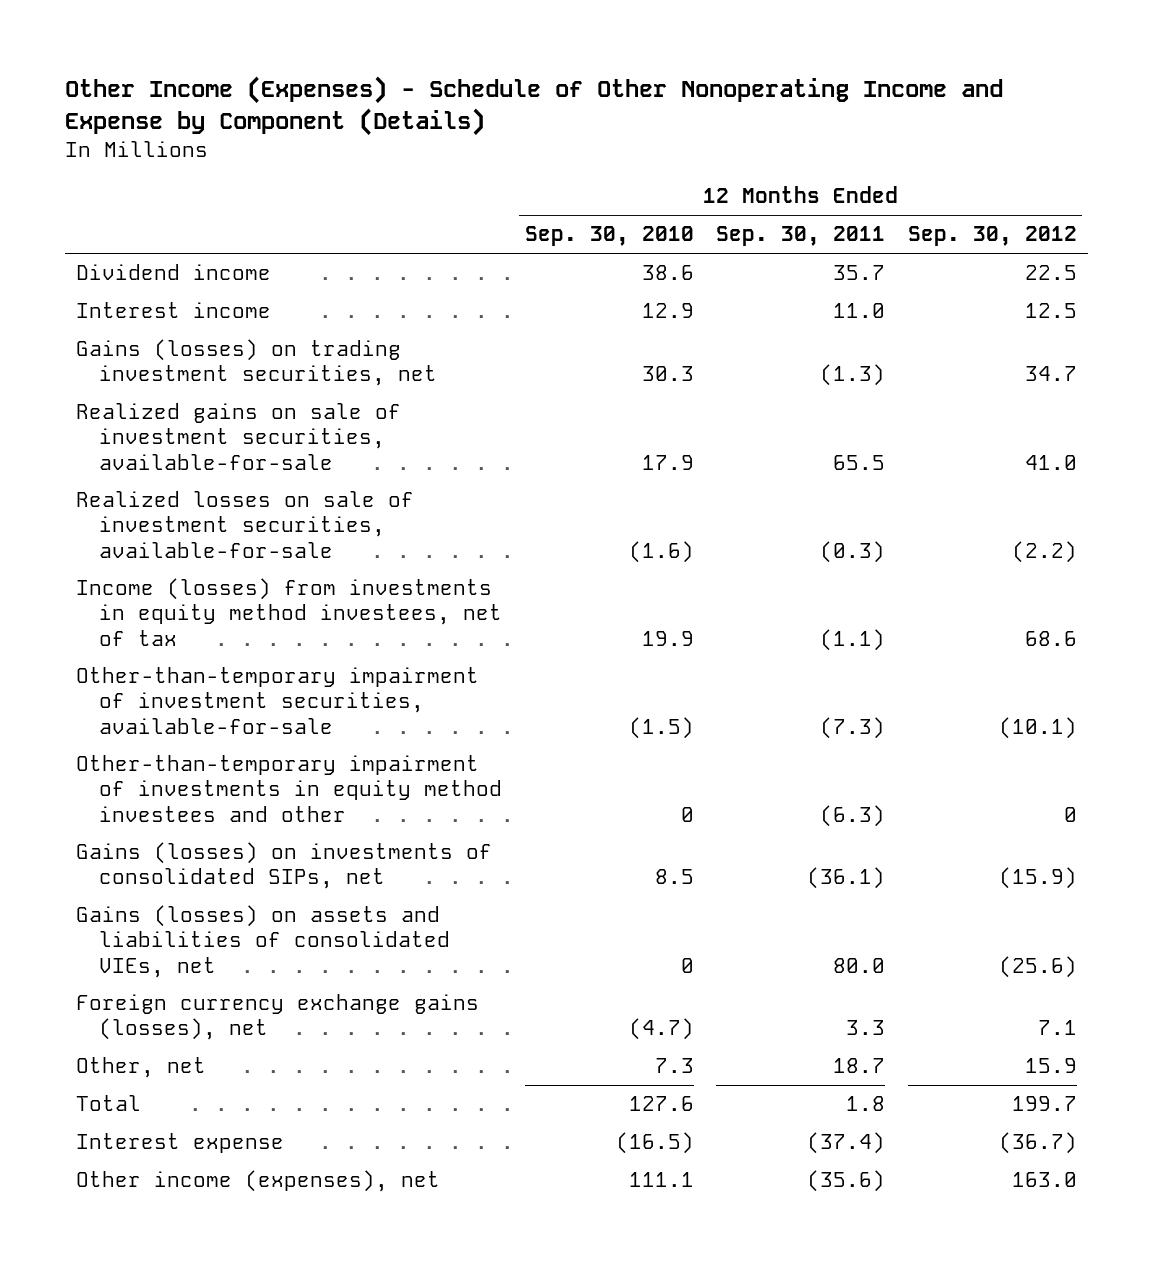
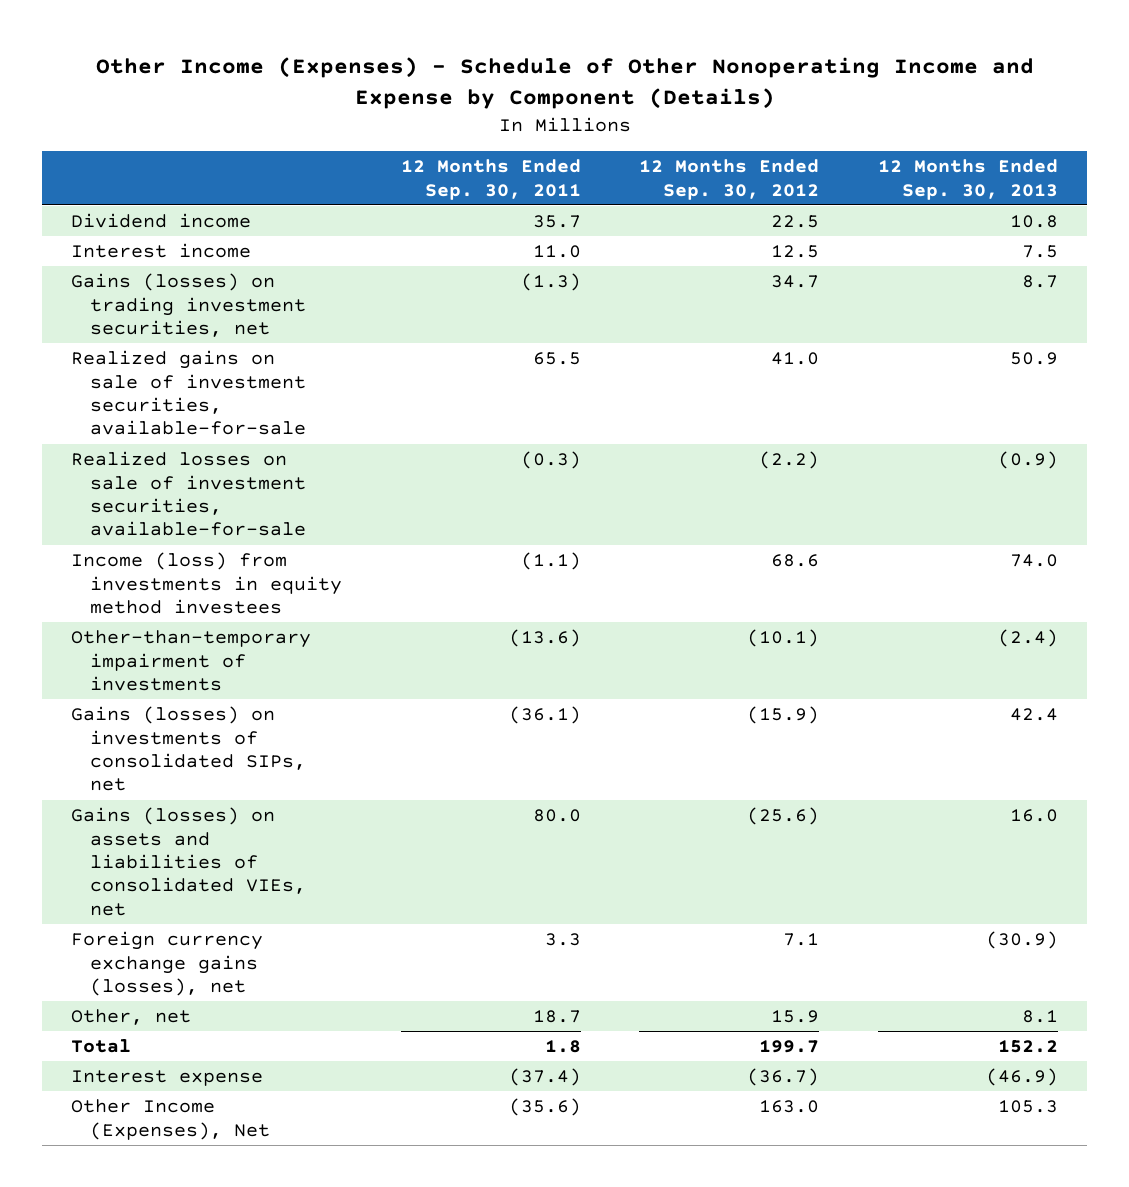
- | 12 Months Ended Sep. 30, 2010 | 12 Months Ended Sep. 30, 2011 | 12 Months Ended Sep. 30, 2012
+ | 12 Months Ended Sep. 30, 2011 | 12 Months Ended Sep. 30, 2012 | 12 Months Ended Sep. 30, 2013
- Income (losses) from investments in equity method investees, net of tax | 19.9 | (1.1) | 68.6
- Other-than-temporary impairment of investment securities, available-for-sale | (1.5) | (7.3) | (10.1)
- Other-than-temporary impairment of investments in equity method investees and other | 0 | (6.3) | 0
+ Income (loss) from investments in equity method investees | (1.1) | 68.6 | 74.0
+ Other-than-temporary impairment of investments | (13.6) | (10.1) | (2.4)
- Other income (expenses), net | 111.1 | (35.6) | 163.0
+ Other Income (Expenses), Net | (35.6) | 163.0 | 105.3

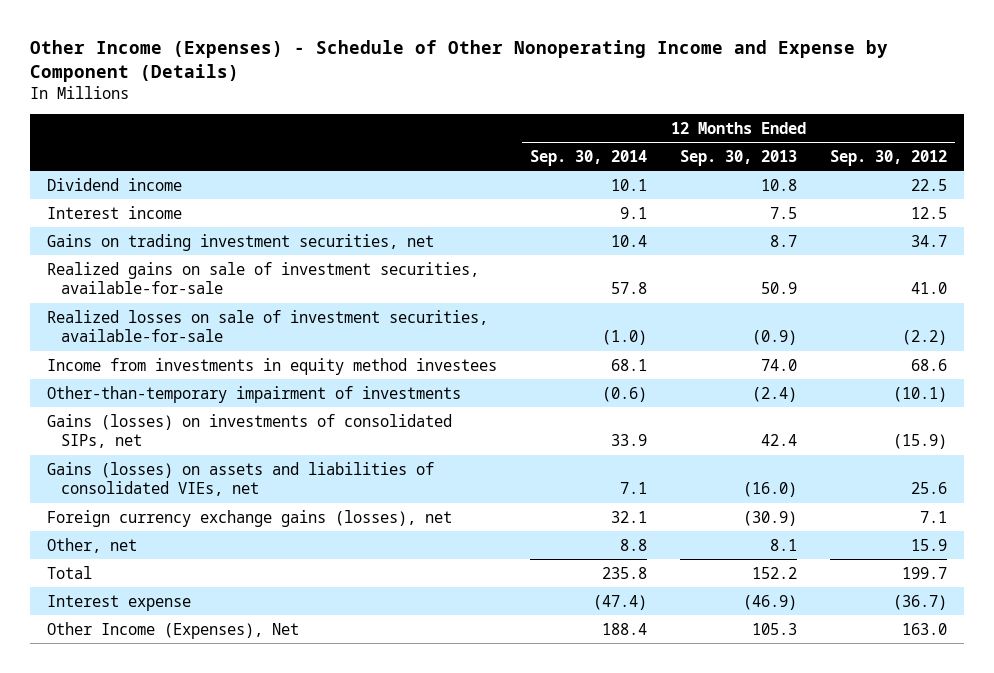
- | 12 Months Ended Sep. 30, 2011 | 12 Months Ended Sep. 30, 2012 | 12 Months Ended Sep. 30, 2013
+ | 12 Months Ended Sep. 30, 2014 | 12 Months Ended Sep. 30, 2013 | 12 Months Ended Sep. 30, 2012
- Gains (losses) on trading investment securities, net | (1.3) | 34.7 | 8.7
+ Gains on trading investment securities, net | 10.4 | 8.7 | 34.7
- Income (loss) from investments in equity method investees | (1.1) | 68.6 | 74.0
+ Income from investments in equity method investees | 68.1 | 74.0 | 68.6
- Gains (losses) on assets and liabilities of consolidated VIEs, net | 80.0 | (25.6) | 16.0
+ Gains (losses) on assets and liabilities of consolidated VIEs, net | 7.1 | (16.0) | 25.6

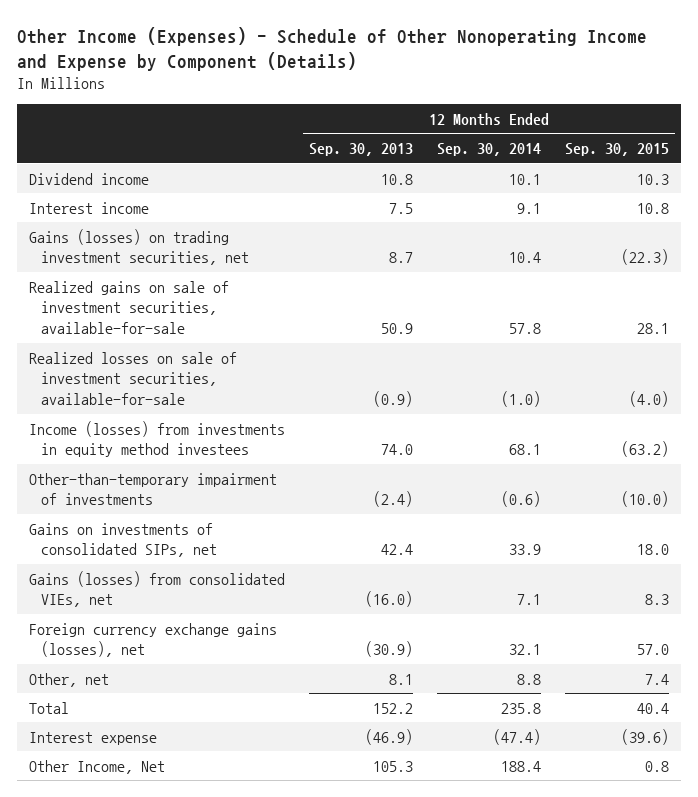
- | 12 Months Ended Sep. 30, 2014 | 12 Months Ended Sep. 30, 2013 | 12 Months Ended Sep. 30, 2012
+ | 12 Months Ended Sep. 30, 2013 | 12 Months Ended Sep. 30, 2014 | 12 Months Ended Sep. 30, 2015
- Gains on trading investment securities, net | 10.4 | 8.7 | 34.7
+ Gains (losses) on trading investment securities, net | 8.7 | 10.4 | (22.3)
- Income from investments in equity method investees | 68.1 | 74.0 | 68.6
+ Income (losses) from investments in equity method investees | 74.0 | 68.1 | (63.2)
- Gains (losses) on investments of consolidated SIPs, net | 33.9 | 42.4 | (15.9)
- Gains (losses) on assets and liabilities of consolidated VIEs, net | 7.1 | (16.0) | 25.6
+ Gains on investments of consolidated SIPs, net | 42.4 | 33.9 | 18.0
+ Gains (losses) from consolidated VIEs, net | (16.0) | 7.1 | 8.3
- Other Income (Expenses), Net | 188.4 | 105.3 | 163.0
+ Other Income, Net | 105.3 | 188.4 | 0.8

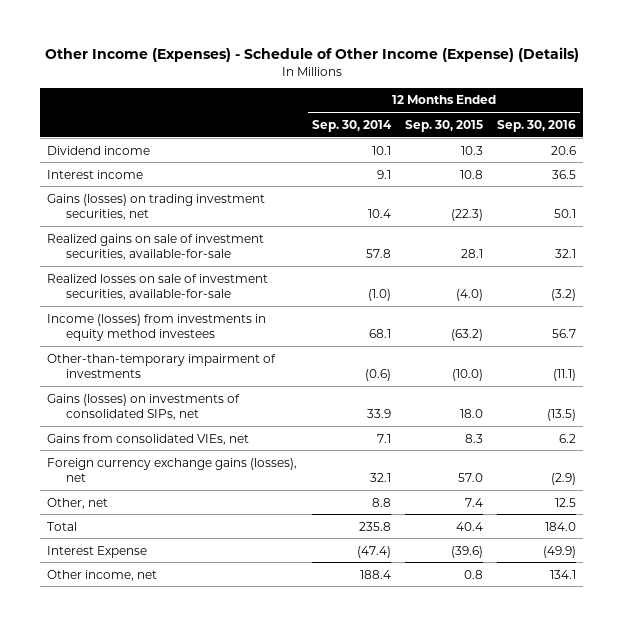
- Other Income (Expenses) - Schedule of Other Nonoperating Income and Expense by Component (Details)
+ Other Income (Expenses) - Schedule of Other Income (Expense) (Details)
- | 12 Months Ended Sep. 30, 2013 | 12 Months Ended Sep. 30, 2014 | 12 Months Ended Sep. 30, 2015
+ | 12 Months Ended Sep. 30, 2014 | 12 Months Ended Sep. 30, 2015 | 12 Months Ended Sep. 30, 2016
- Gains on investments of consolidated SIPs, net | 42.4 | 33.9 | 18.0
- Gains (losses) from consolidated VIEs, net | (16.0) | 7.1 | 8.3
+ Gains (losses) on investments of consolidated SIPs, net | 33.9 | 18.0 | (13.5)
+ Gains from consolidated VIEs, net | 7.1 | 8.3 | 6.2
- Interest expense | (46.9) | (47.4) | (39.6)
- Other Income, Net | 105.3 | 188.4 | 0.8
+ Interest Expense | (47.4) | (39.6) | (49.9)
+ Other income, net | 188.4 | 0.8 | 134.1

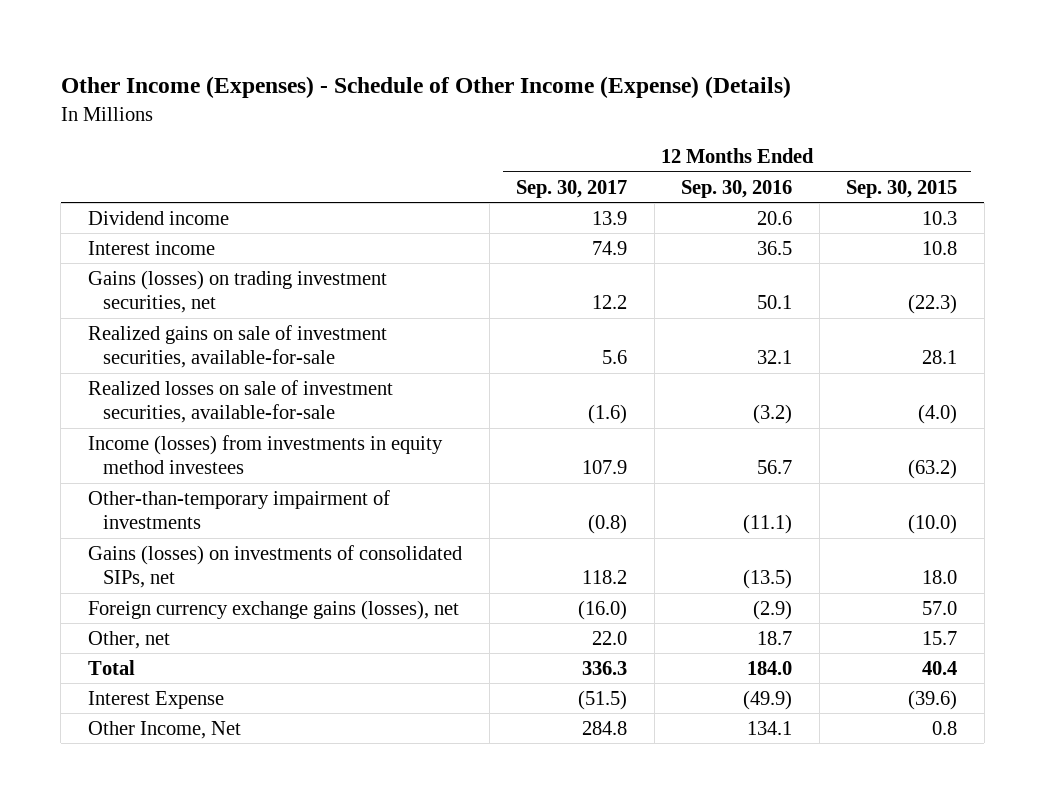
- | 12 Months Ended Sep. 30, 2014 | 12 Months Ended Sep. 30, 2015 | 12 Months Ended Sep. 30, 2016
+ | 12 Months Ended Sep. 30, 2017 | 12 Months Ended Sep. 30, 2016 | 12 Months Ended Sep. 30, 2015
- Gains from consolidated VIEs, net | 7.1 | 8.3 | 6.2
- Other, net | 8.8 | 7.4 | 12.5
+ Other, net | 22.0 | 18.7 | 15.7
- Other income, net | 188.4 | 0.8 | 134.1
+ Other Income, Net | 284.8 | 134.1 | 0.8

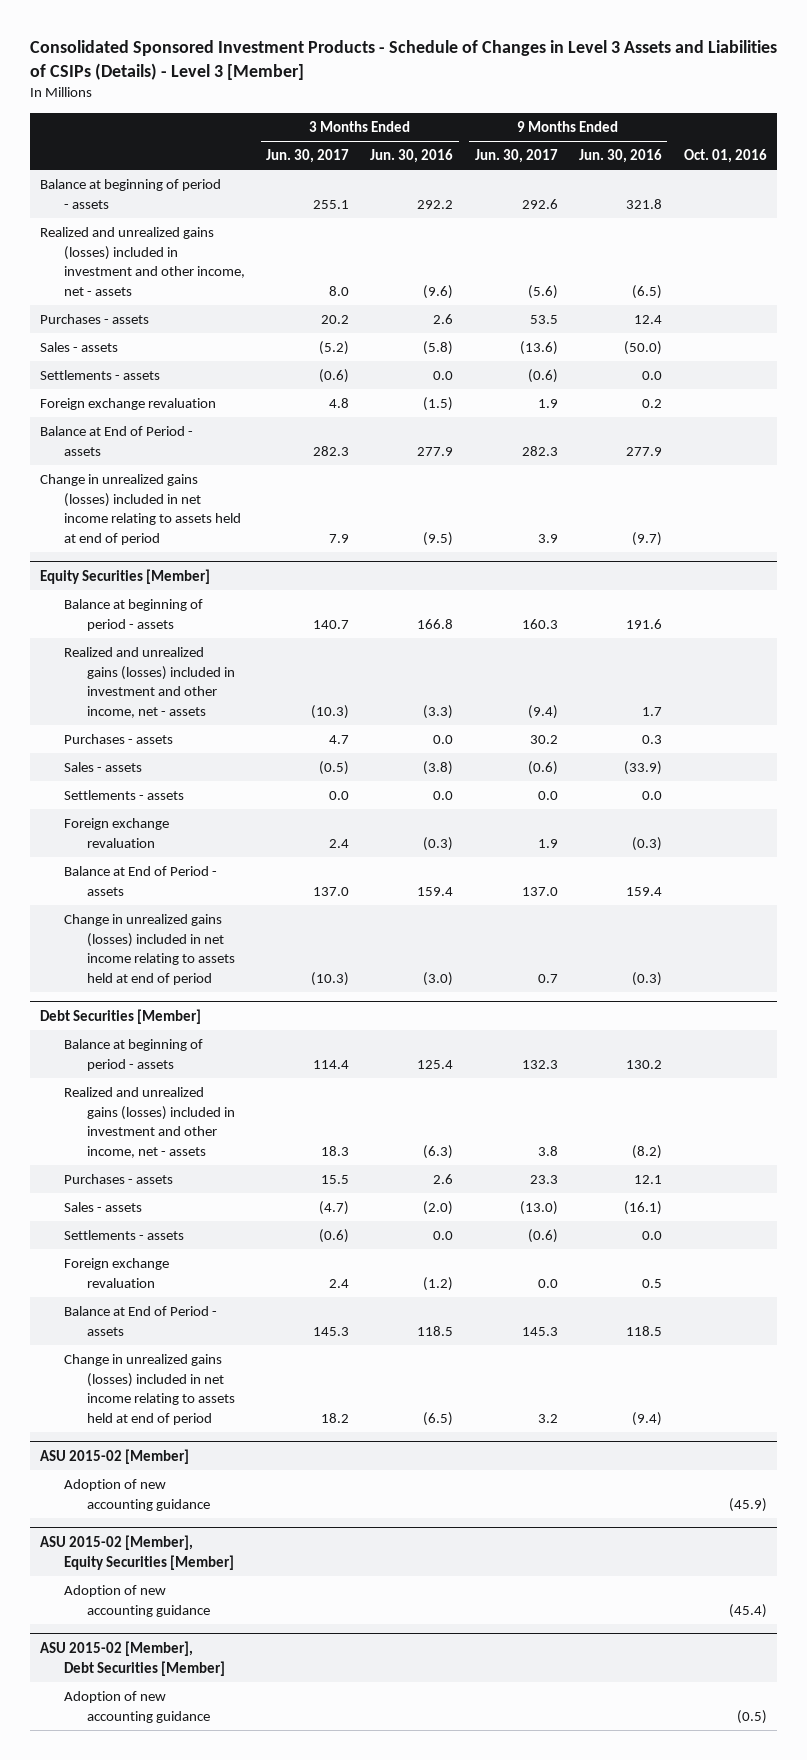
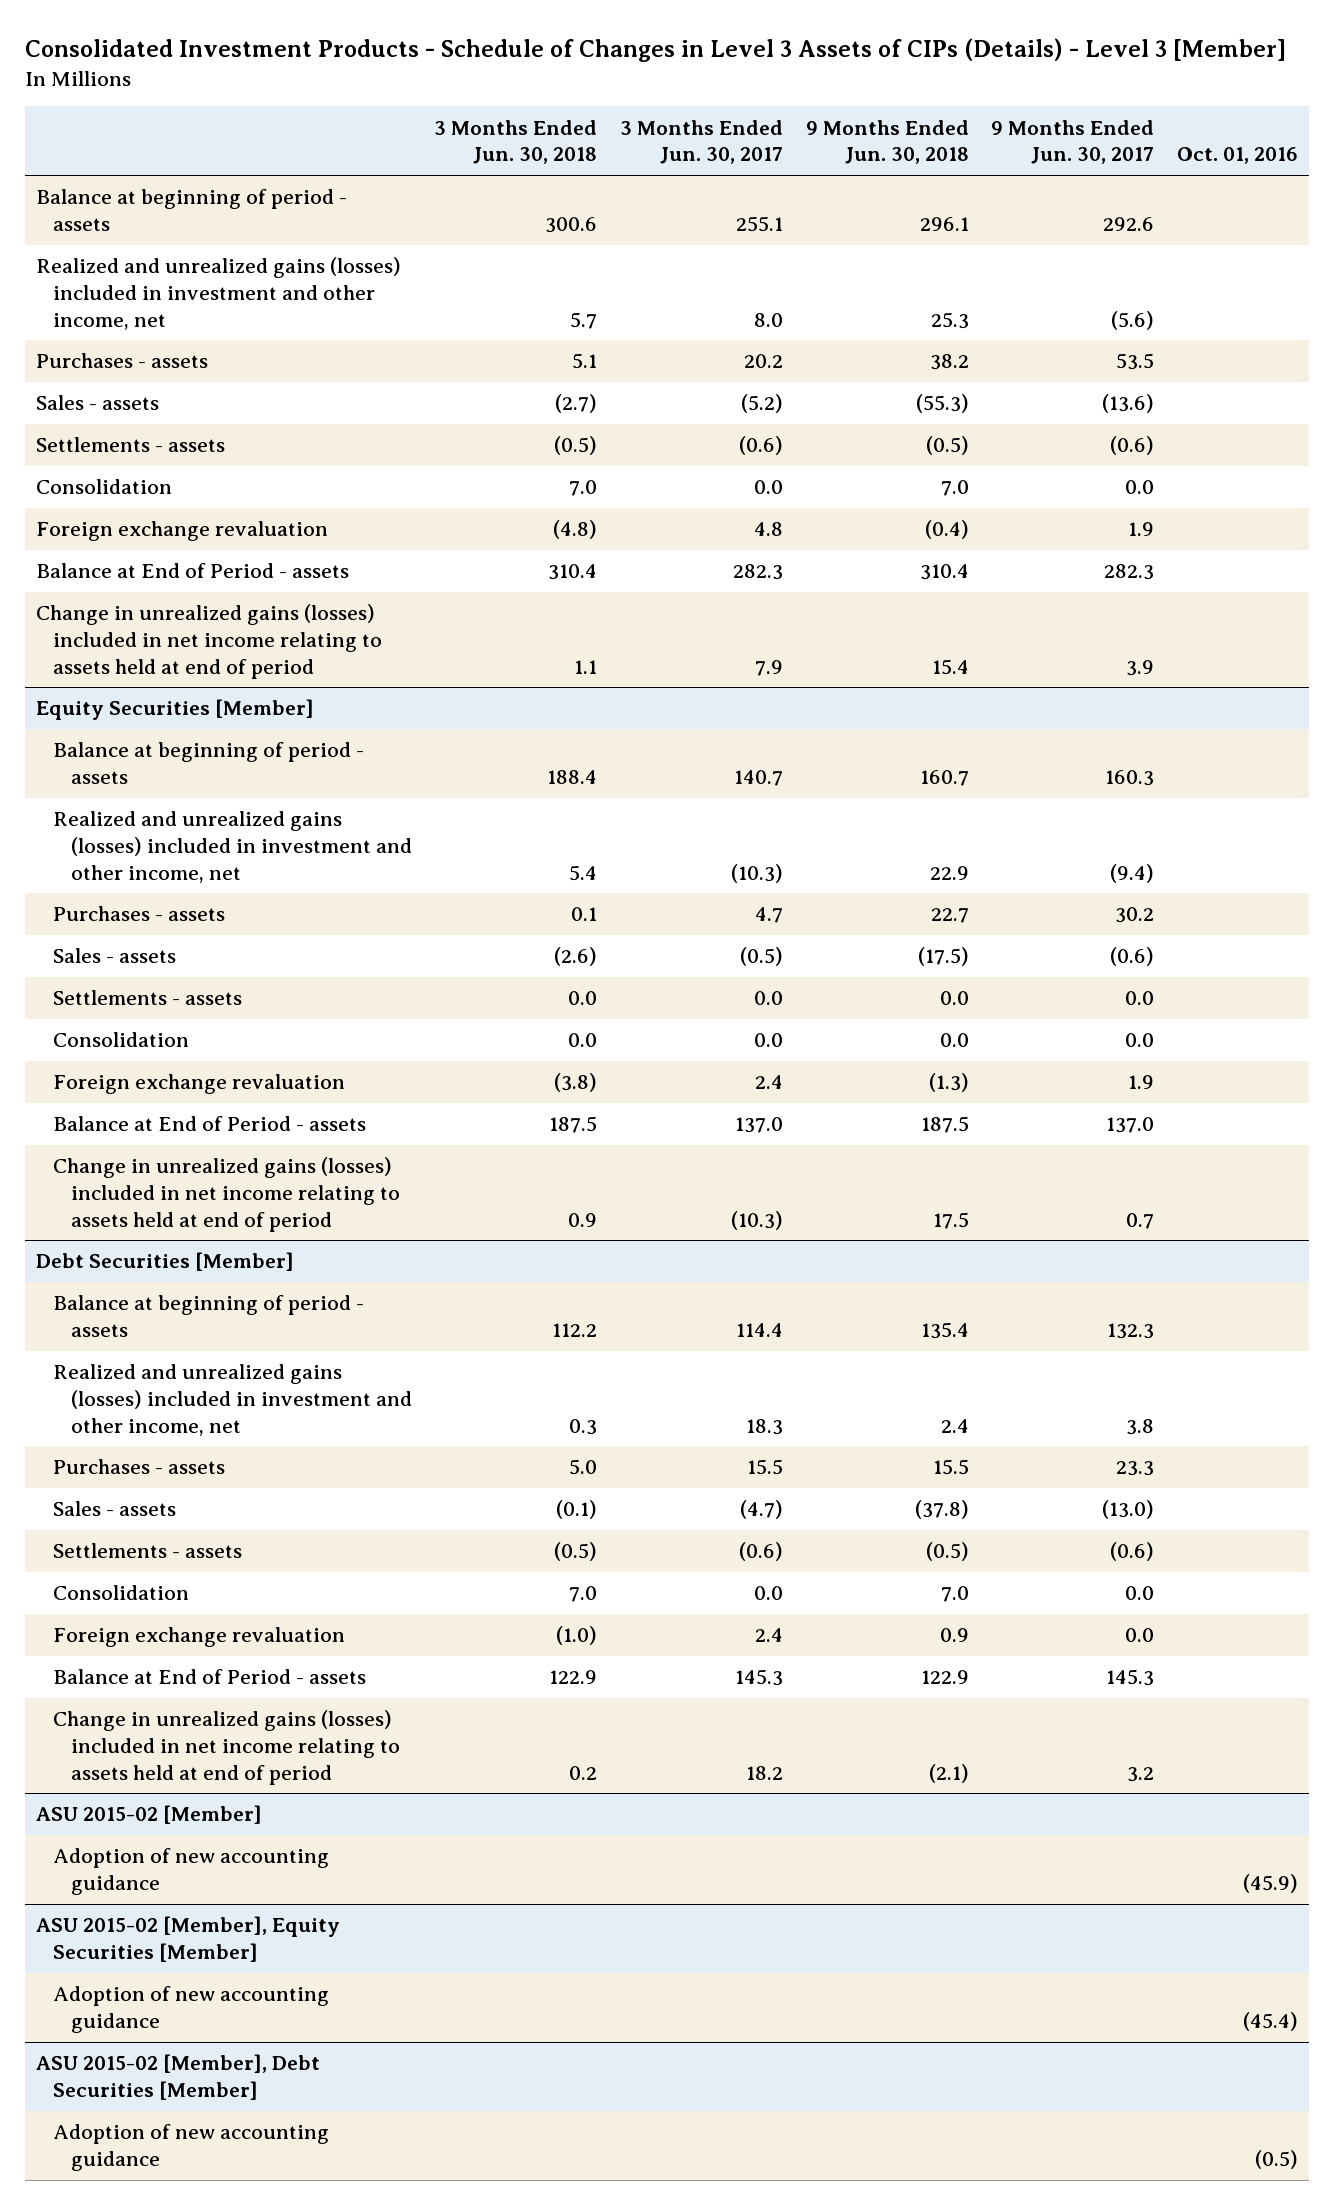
- Consolidated Sponsored Investment Products - Schedule of Changes in Level 3 Assets and Liabilities of CSIPs (Details) - Level 3 [Member]
+ Consolidated Investment Products - Schedule of Changes in Level 3 Assets of CIPs (Details) - Level 3 [Member]
- | 3 Months Ended Jun. 30, 2017 | 3 Months Ended Jun. 30, 2016 | 9 Months Ended Jun. 30, 2017 | 9 Months Ended Jun. 30, 2016 | Oct. 01, 2016
+ | 3 Months Ended Jun. 30, 2018 | 3 Months Ended Jun. 30, 2017 | 9 Months Ended Jun. 30, 2018 | 9 Months Ended Jun. 30, 2017 | Oct. 01, 2016
- Realized and unrealized gains (losses) included in investment and other income, net - assets | 8.0 | (9.6) | (5.6) | (6.5) |
+ Realized and unrealized gains (losses) included in investment and other income, net | 5.7 | 8.0 | 25.3 | (5.6) |
+ Consolidation | 7.0 | 0.0 | 7.0 | 0.0 |
@ Equity Securities [Member]
- Realized and unrealized gains (losses) included in investment and other income, net - assets | (10.3) | (3.3) | (9.4) | 1.7 |
+ Realized and unrealized gains (losses) included in investment and other income, net | 5.4 | (10.3) | 22.9 | (9.4) |
+ Consolidation | 0.0 | 0.0 | 0.0 | 0.0 |
@ Debt Securities [Member]
- Realized and unrealized gains (losses) included in investment and other income, net - assets | 18.3 | (6.3) | 3.8 | (8.2) |
+ Realized and unrealized gains (losses) included in investment and other income, net | 0.3 | 18.3 | 2.4 | 3.8 |
+ Consolidation | 7.0 | 0.0 | 7.0 | 0.0 |

